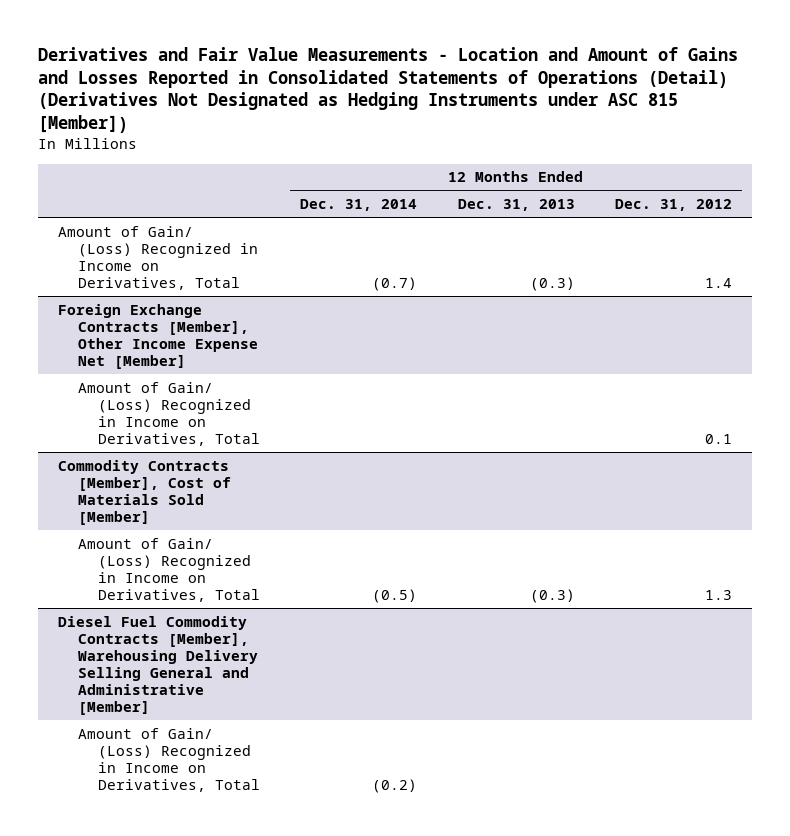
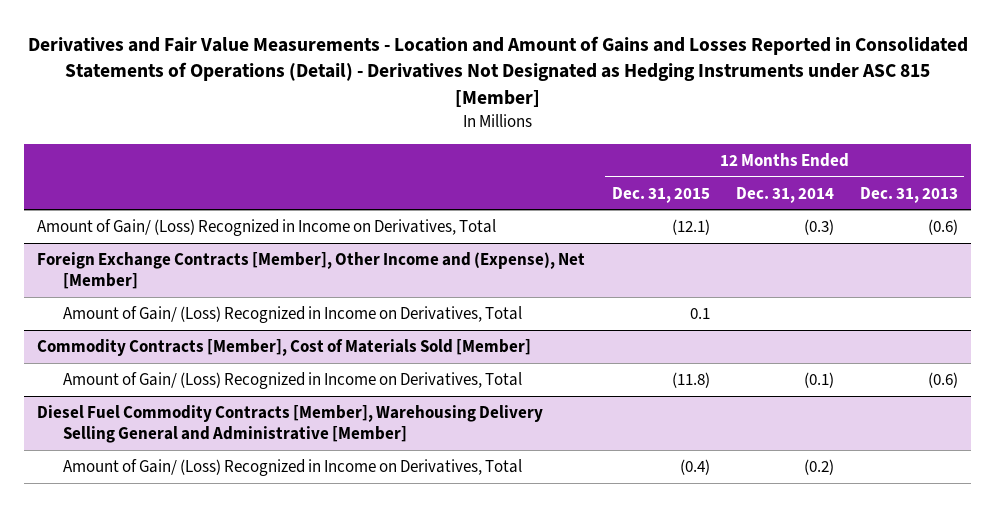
- Derivatives and Fair Value Measurements - Location and Amount of Gains and Losses Reported in Consolidated Statements of Operations (Detail) (Derivatives Not Designated as Hedging Instruments under ASC 815 [Member])
+ Derivatives and Fair Value Measurements - Location and Amount of Gains and Losses Reported in Consolidated Statements of Operations (Detail) - Derivatives Not Designated as Hedging Instruments under ASC 815 [Member]
- | 12 Months Ended Dec. 31, 2014 | 12 Months Ended Dec. 31, 2013 | 12 Months Ended Dec. 31, 2012
+ | 12 Months Ended Dec. 31, 2015 | 12 Months Ended Dec. 31, 2014 | 12 Months Ended Dec. 31, 2013
- Amount of Gain/ (Loss) Recognized in Income on Derivatives, Total | (0.7) | (0.3) | 1.4
- Foreign Exchange Contracts [Member], Other Income Expense Net [Member]
+ Amount of Gain/ (Loss) Recognized in Income on Derivatives, Total | (12.1) | (0.3) | (0.6)
+ Foreign Exchange Contracts [Member], Other Income and (Expense), Net [Member]
@ Commodity Contracts [Member], Cost of Materials Sold [Member]
- Amount of Gain/ (Loss) Recognized in Income on Derivatives, Total | (0.5) | (0.3) | 1.3
+ Amount of Gain/ (Loss) Recognized in Income on Derivatives, Total | (11.8) | (0.1) | (0.6)

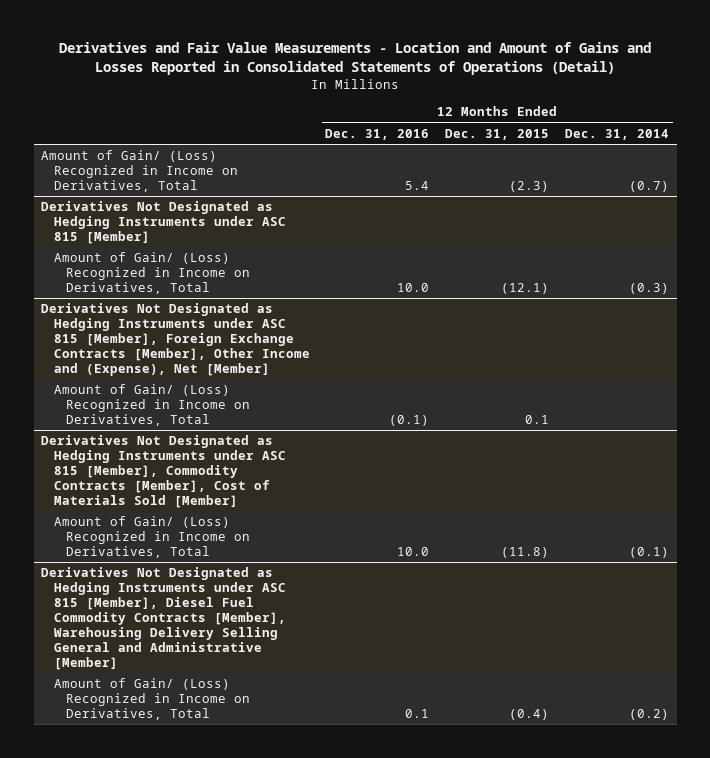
- Derivatives and Fair Value Measurements - Location and Amount of Gains and Losses Reported in Consolidated Statements of Operations (Detail) - Derivatives Not Designated as Hedging Instruments under ASC 815 [Member]
+ Derivatives and Fair Value Measurements - Location and Amount of Gains and Losses Reported in Consolidated Statements of Operations (Detail)
- | 12 Months Ended Dec. 31, 2015 | 12 Months Ended Dec. 31, 2014 | 12 Months Ended Dec. 31, 2013
+ | 12 Months Ended Dec. 31, 2016 | 12 Months Ended Dec. 31, 2015 | 12 Months Ended Dec. 31, 2014
+ Amount of Gain/ (Loss) Recognized in Income on Derivatives, Total | 5.4 | (2.3) | (0.7)
+ Derivatives Not Designated as Hedging Instruments under ASC 815 [Member]
- Foreign Exchange Contracts [Member], Other Income and (Expense), Net [Member]
+ Derivatives Not Designated as Hedging Instruments under ASC 815 [Member], Foreign Exchange Contracts [Member], Other Income and (Expense), Net [Member]
- Commodity Contracts [Member], Cost of Materials Sold [Member]
+ Derivatives Not Designated as Hedging Instruments under ASC 815 [Member], Commodity Contracts [Member], Cost of Materials Sold [Member]
- Diesel Fuel Commodity Contracts [Member], Warehousing Delivery Selling General and Administrative [Member]
+ Derivatives Not Designated as Hedging Instruments under ASC 815 [Member], Diesel Fuel Commodity Contracts [Member], Warehousing Delivery Selling General and Administrative [Member]

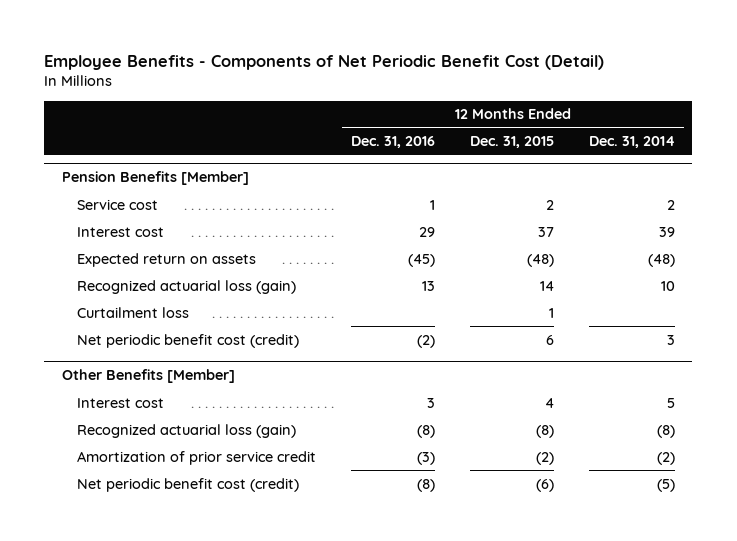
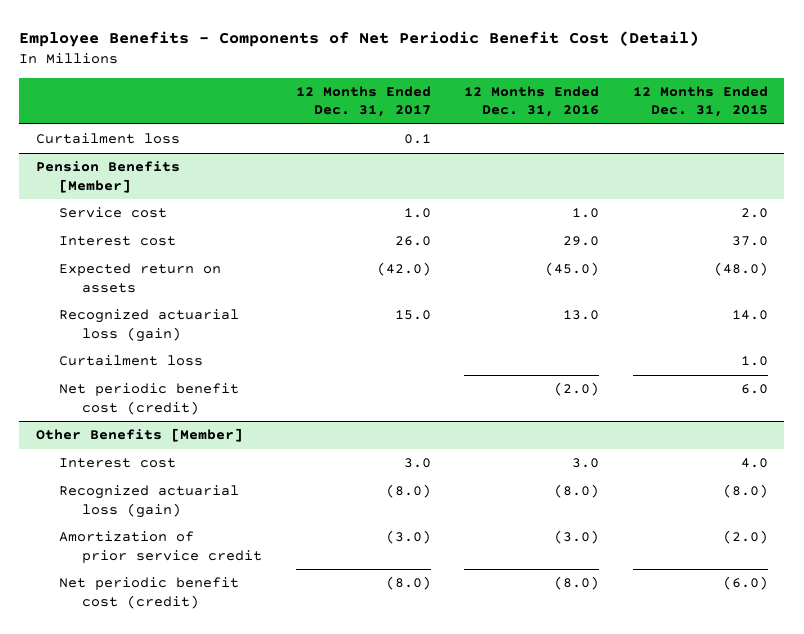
- | 12 Months Ended Dec. 31, 2016 | 12 Months Ended Dec. 31, 2015 | 12 Months Ended Dec. 31, 2014
+ | 12 Months Ended Dec. 31, 2017 | 12 Months Ended Dec. 31, 2016 | 12 Months Ended Dec. 31, 2015
+ Curtailment loss | 0.1 | |
@ Pension Benefits [Member]
- Service cost | 1 | 2 | 2
- Interest cost | 29 | 37 | 39
- Expected return on assets | (45) | (48) | (48)
- Recognized actuarial loss (gain) | 13 | 14 | 10
- Curtailment loss | | 1 |
- Net periodic benefit cost (credit) | (2) | 6 | 3
+ Service cost | 1.0 | 1.0 | 2.0
+ Interest cost | 26.0 | 29.0 | 37.0
+ Expected return on assets | (42.0) | (45.0) | (48.0)
+ Recognized actuarial loss (gain) | 15.0 | 13.0 | 14.0
+ Curtailment loss | | | 1.0
+ Net periodic benefit cost (credit) | | (2.0) | 6.0
@ Other Benefits [Member]
- Interest cost | 3 | 4 | 5
- Recognized actuarial loss (gain) | (8) | (8) | (8)
- Amortization of prior service credit | (3) | (2) | (2)
- Net periodic benefit cost (credit) | (8) | (6) | (5)
+ Interest cost | 3.0 | 3.0 | 4.0
+ Recognized actuarial loss (gain) | (8.0) | (8.0) | (8.0)
+ Amortization of prior service credit | (3.0) | (3.0) | (2.0)
+ Net periodic benefit cost (credit) | (8.0) | (8.0) | (6.0)

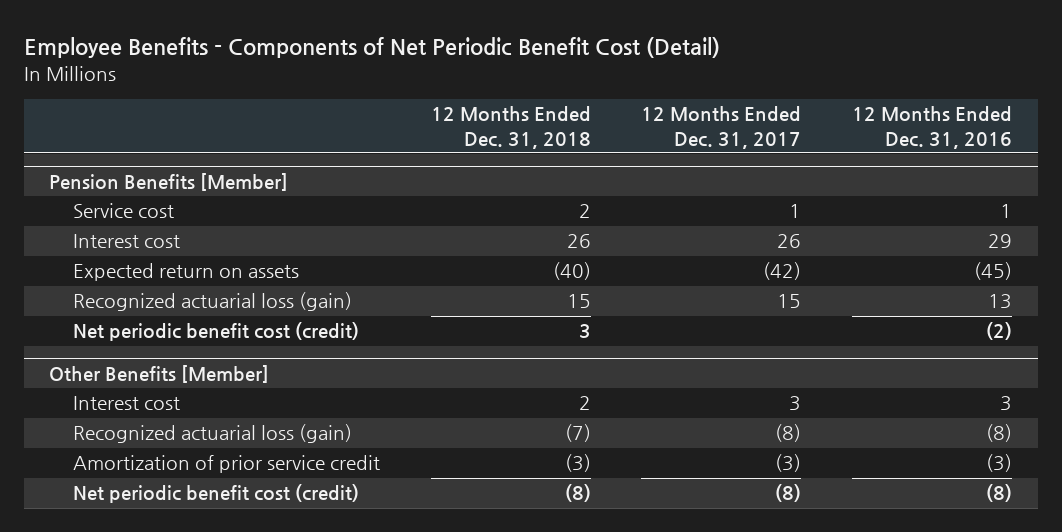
- | 12 Months Ended Dec. 31, 2017 | 12 Months Ended Dec. 31, 2016 | 12 Months Ended Dec. 31, 2015
+ | 12 Months Ended Dec. 31, 2018 | 12 Months Ended Dec. 31, 2017 | 12 Months Ended Dec. 31, 2016
- Curtailment loss | 0.1 | |
@ Pension Benefits [Member]
- Service cost | 1.0 | 1.0 | 2.0
- Interest cost | 26.0 | 29.0 | 37.0
- Expected return on assets | (42.0) | (45.0) | (48.0)
- Recognized actuarial loss (gain) | 15.0 | 13.0 | 14.0
- Curtailment loss | | | 1.0
- Net periodic benefit cost (credit) | | (2.0) | 6.0
+ Service cost | 2 | 1 | 1
+ Interest cost | 26 | 26 | 29
+ Expected return on assets | (40) | (42) | (45)
+ Recognized actuarial loss (gain) | 15 | 15 | 13
+ Net periodic benefit cost (credit) | 3 | | (2)
@ Other Benefits [Member]
- Interest cost | 3.0 | 3.0 | 4.0
- Recognized actuarial loss (gain) | (8.0) | (8.0) | (8.0)
- Amortization of prior service credit | (3.0) | (3.0) | (2.0)
- Net periodic benefit cost (credit) | (8.0) | (8.0) | (6.0)
+ Interest cost | 2 | 3 | 3
+ Recognized actuarial loss (gain) | (7) | (8) | (8)
+ Amortization of prior service credit | (3) | (3) | (3)
+ Net periodic benefit cost (credit) | (8) | (8) | (8)

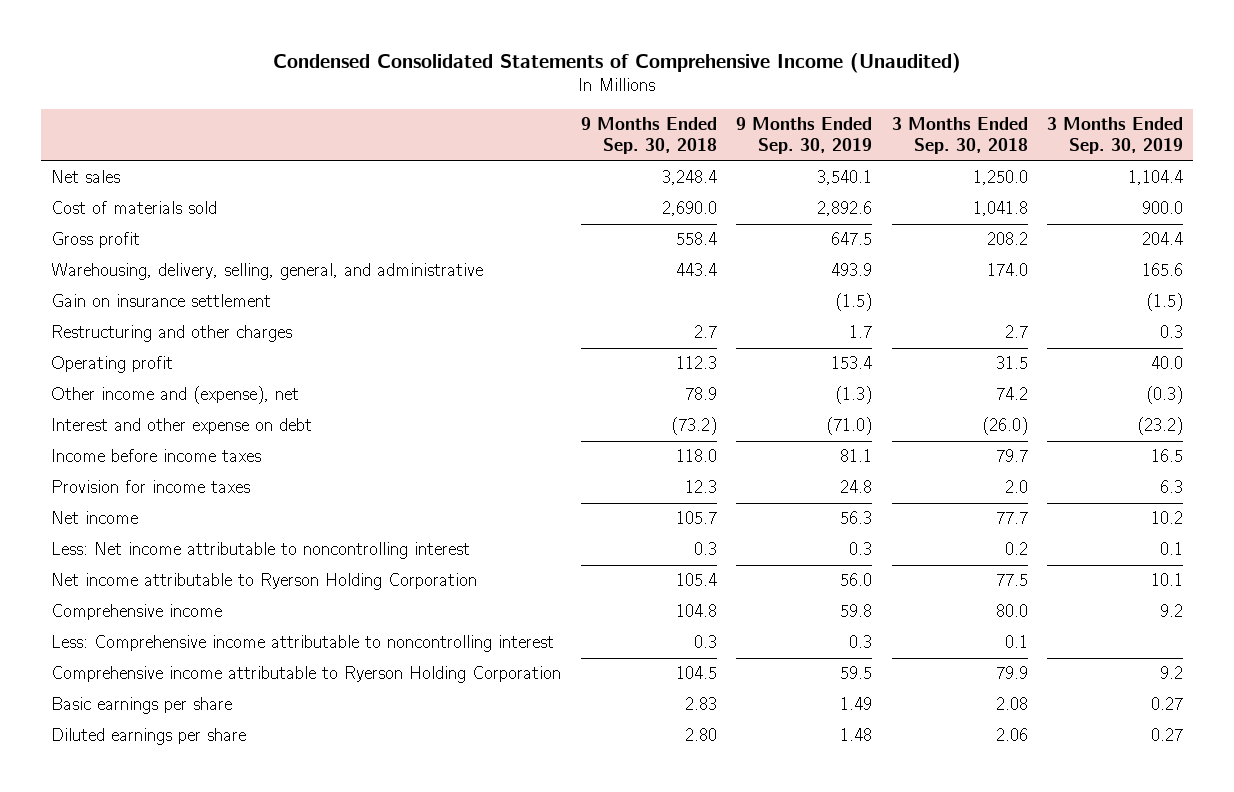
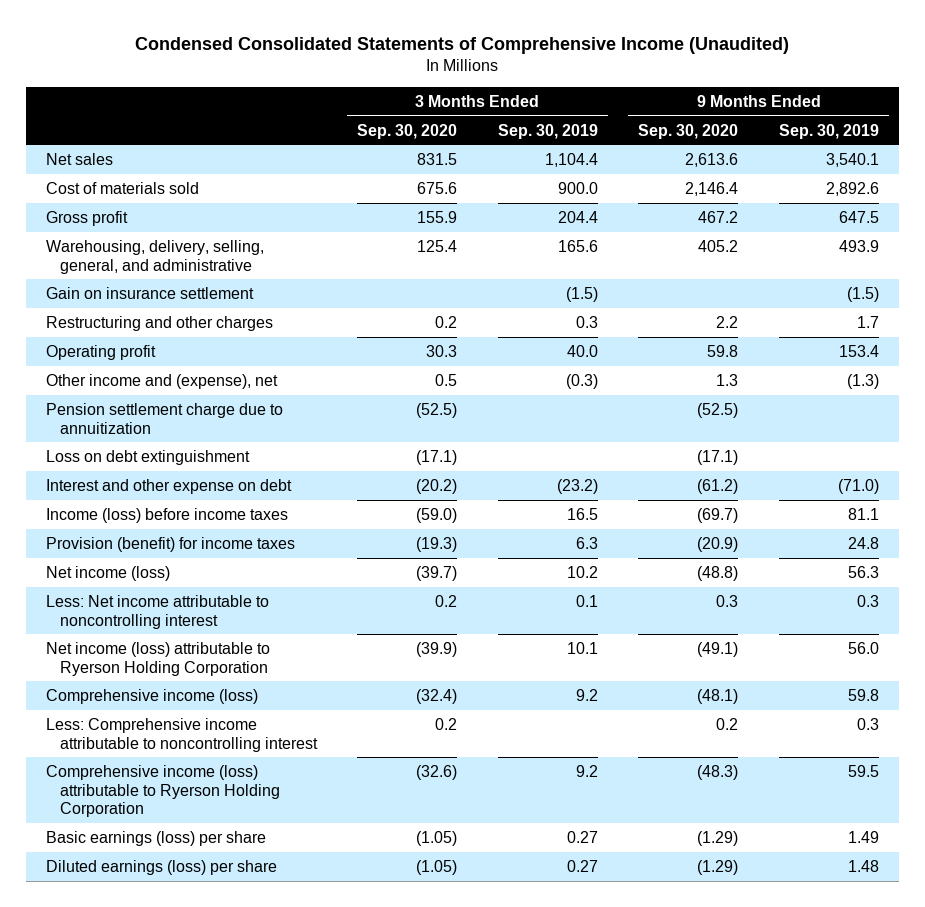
- | 9 Months Ended Sep. 30, 2018 | 9 Months Ended Sep. 30, 2019 | 3 Months Ended Sep. 30, 2018 | 3 Months Ended Sep. 30, 2019
+ | 3 Months Ended Sep. 30, 2020 | 3 Months Ended Sep. 30, 2019 | 9 Months Ended Sep. 30, 2020 | 9 Months Ended Sep. 30, 2019
+ Pension settlement charge due to annuitization | (52.5) | | (52.5) |
+ Loss on debt extinguishment | (17.1) | | (17.1) |
- Income before income taxes | 118.0 | 81.1 | 79.7 | 16.5
- Provision for income taxes | 12.3 | 24.8 | 2.0 | 6.3
- Net income | 105.7 | 56.3 | 77.7 | 10.2
+ Income (loss) before income taxes | (59.0) | 16.5 | (69.7) | 81.1
+ Provision (benefit) for income taxes | (19.3) | 6.3 | (20.9) | 24.8
+ Net income (loss) | (39.7) | 10.2 | (48.8) | 56.3
- Net income attributable to Ryerson Holding Corporation | 105.4 | 56.0 | 77.5 | 10.1
- Comprehensive income | 104.8 | 59.8 | 80.0 | 9.2
+ Net income (loss) attributable to Ryerson Holding Corporation | (39.9) | 10.1 | (49.1) | 56.0
+ Comprehensive income (loss) | (32.4) | 9.2 | (48.1) | 59.8
- Comprehensive income attributable to Ryerson Holding Corporation | 104.5 | 59.5 | 79.9 | 9.2
- Basic earnings per share | 2.83 | 1.49 | 2.08 | 0.27
- Diluted earnings per share | 2.80 | 1.48 | 2.06 | 0.27
+ Comprehensive income (loss) attributable to Ryerson Holding Corporation | (32.6) | 9.2 | (48.3) | 59.5
+ Basic earnings (loss) per share | (1.05) | 0.27 | (1.29) | 1.49
+ Diluted earnings (loss) per share | (1.05) | 0.27 | (1.29) | 1.48

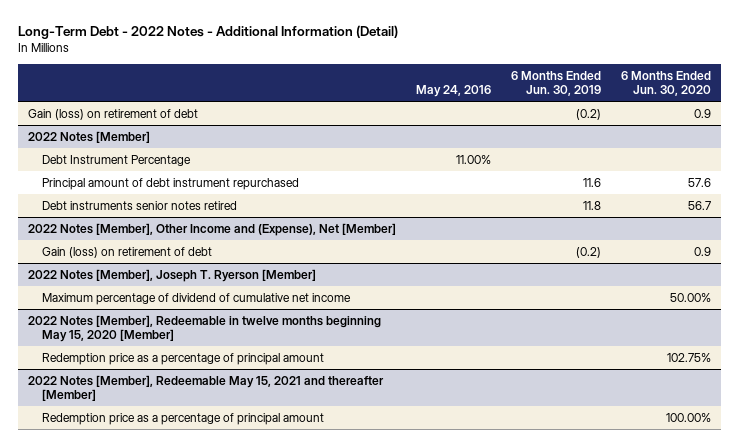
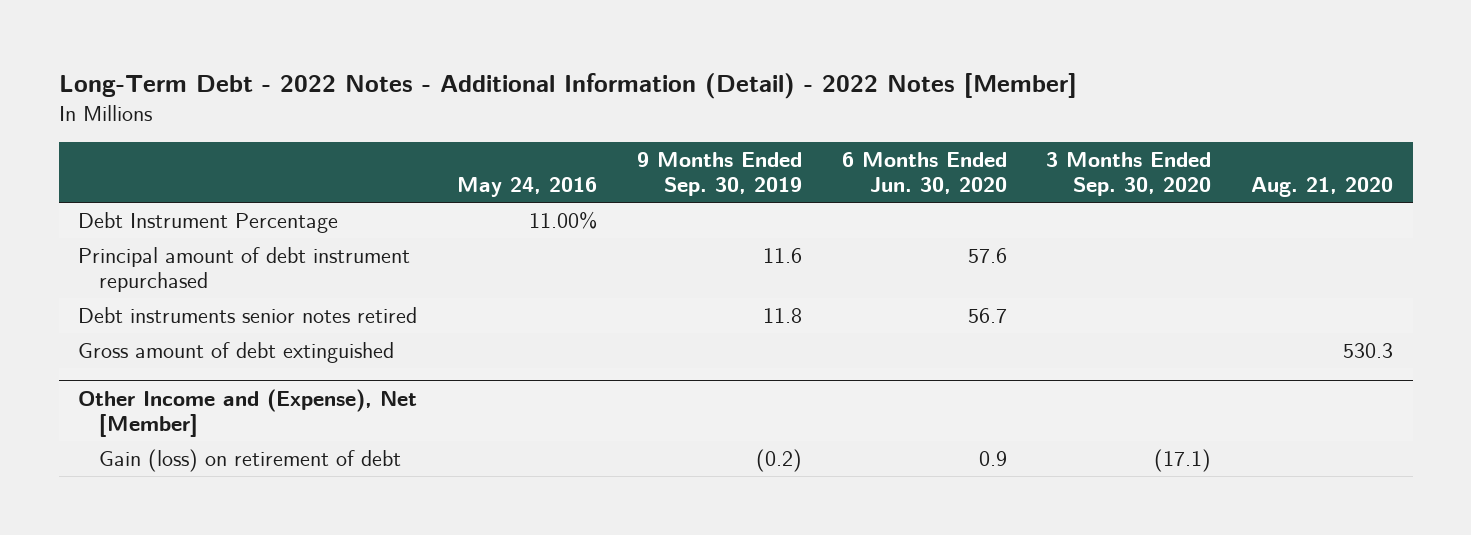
- Long-Term Debt - 2022 Notes - Additional Information (Detail)
+ Long-Term Debt - 2022 Notes - Additional Information (Detail) - 2022 Notes [Member]
- | May 24, 2016 | 6 Months Ended Jun. 30, 2019 | 6 Months Ended Jun. 30, 2020
+ | May 24, 2016 | 9 Months Ended Sep. 30, 2019 | 6 Months Ended Jun. 30, 2020 | 3 Months Ended Sep. 30, 2020 | Aug. 21, 2020
- Gain (loss) on retirement of debt | | (0.2) | 0.9
- 2022 Notes [Member]
- 2022 Notes [Member], Other Income and (Expense), Net [Member]
+ Gross amount of debt extinguished | | | | | 530.3
+ Other Income and (Expense), Net [Member]
- 2022 Notes [Member], Joseph T. Ryerson [Member]
- Maximum percentage of dividend of cumulative net income | | | 50.00%
- 2022 Notes [Member], Redeemable in twelve months beginning May 15, 2020 [Member]
- Redemption price as a percentage of principal amount | | | 102.75%
- 2022 Notes [Member], Redeemable May 15, 2021 and thereafter [Member]
- Redemption price as a percentage of principal amount | | | 100.00%

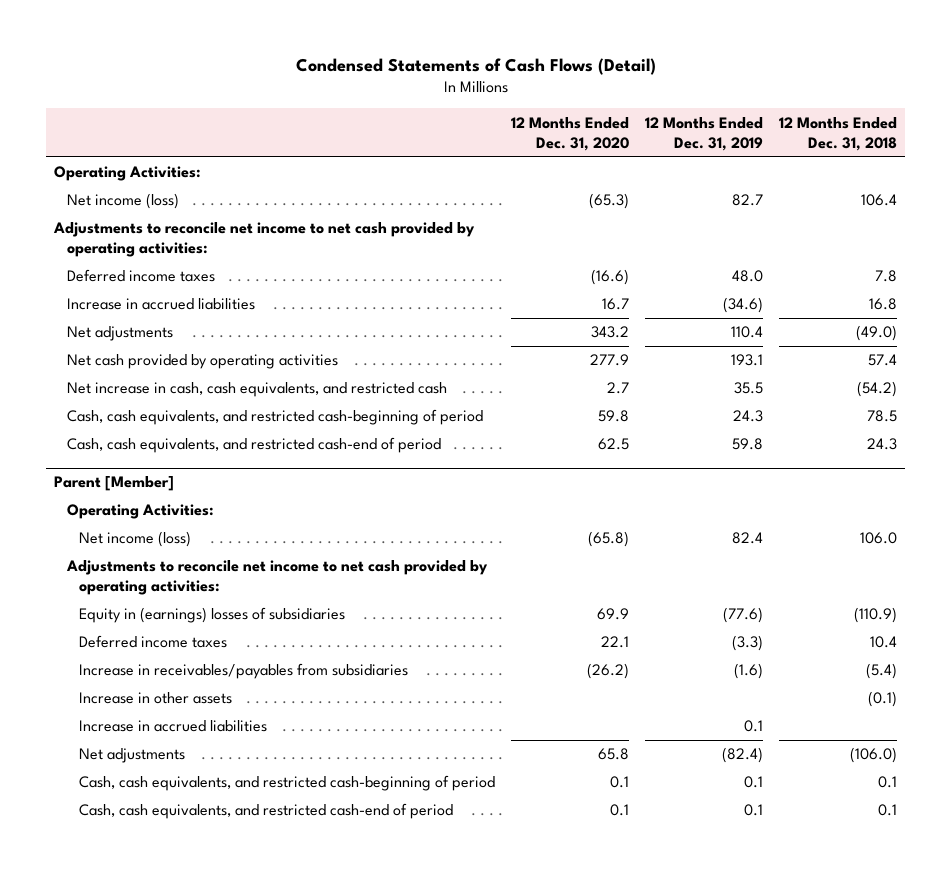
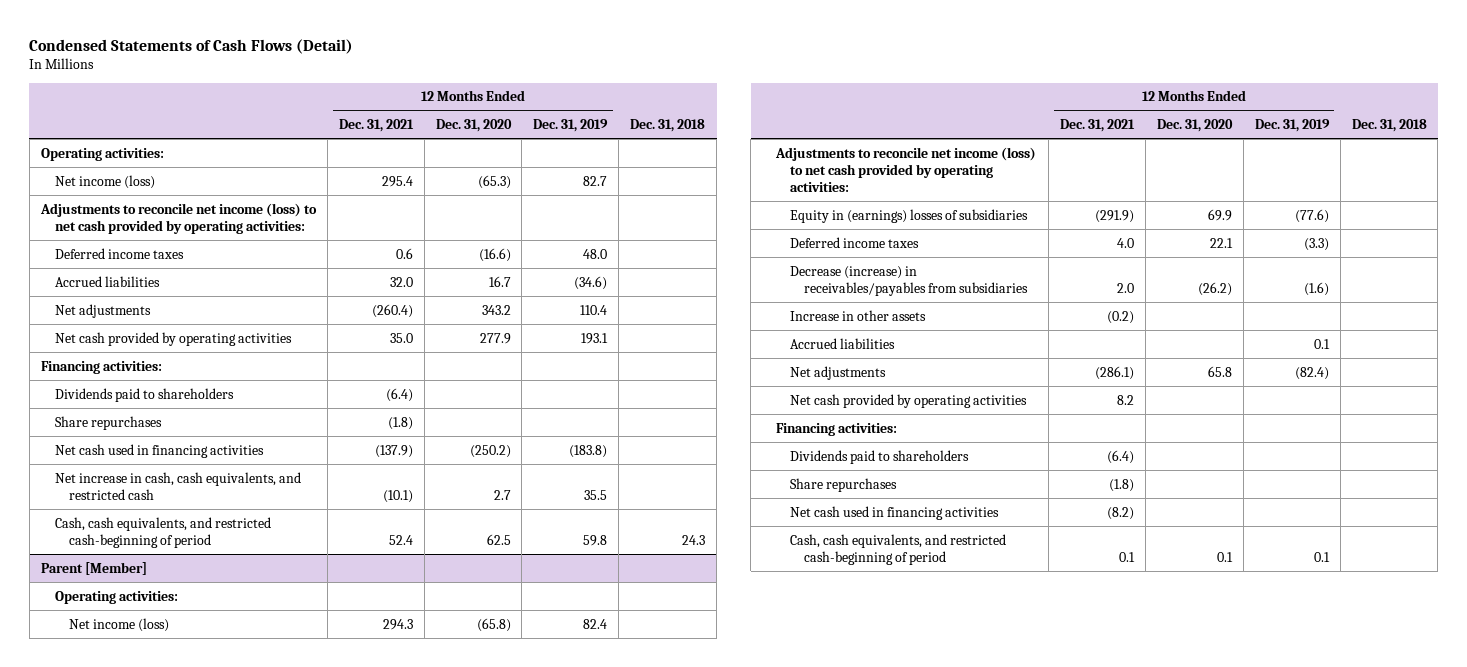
- | 12 Months Ended Dec. 31, 2020 | 12 Months Ended Dec. 31, 2019 | 12 Months Ended Dec. 31, 2018
+ | 12 Months Ended Dec. 31, 2021 | 12 Months Ended Dec. 31, 2020 | 12 Months Ended Dec. 31, 2019 | Dec. 31, 2018
- Operating Activities:
+ Operating activities:
- Adjustments to reconcile net income to net cash provided by operating activities:
+ Adjustments to reconcile net income (loss) to net cash provided by operating activities:
- Increase in accrued liabilities | 16.7 | (34.6) | 16.8
+ Accrued liabilities | 32.0 | 16.7 | (34.6) |
+ Financing activities:
+ Dividends paid to shareholders | (6.4) | | |
+ Share repurchases | (1.8) | | |
+ Net cash used in financing activities | (137.9) | (250.2) | (183.8) |
- Cash, cash equivalents, and restricted cash-beginning of period | 59.8 | 24.3 | 78.5
- Cash, cash equivalents, and restricted cash-end of period | 62.5 | 59.8 | 24.3
+ Cash, cash equivalents, and restricted cash-beginning of period | 52.4 | 62.5 | 59.8 | 24.3
@ Parent [Member]
- Operating Activities:
+ Operating activities:
- Adjustments to reconcile net income to net cash provided by operating activities:
+ Adjustments to reconcile net income (loss) to net cash provided by operating activities:
- Increase in receivables/payables from subsidiaries | (26.2) | (1.6) | (5.4)
+ Decrease (increase) in receivables/payables from subsidiaries | 2.0 | (26.2) | (1.6) |
- Increase in accrued liabilities | | 0.1 |
+ Accrued liabilities | | | 0.1 |
+ Net cash provided by operating activities | 8.2 | | |
+ Financing activities:
+ Dividends paid to shareholders | (6.4) | | |
+ Share repurchases | (1.8) | | |
+ Net cash used in financing activities | (8.2) | | |
- Cash, cash equivalents, and restricted cash-end of period | 0.1 | 0.1 | 0.1

